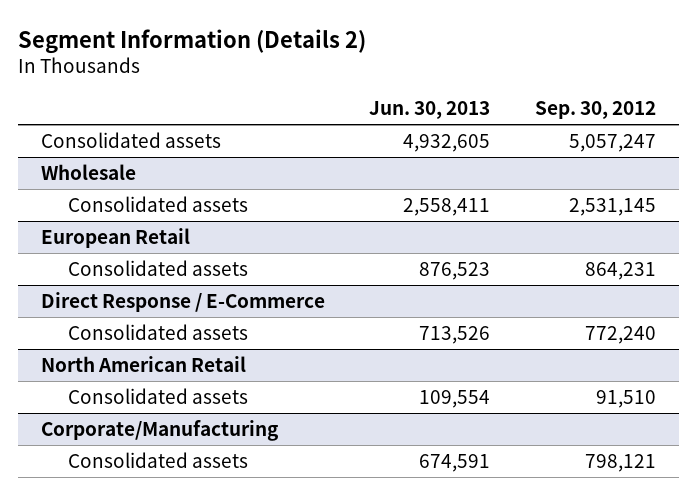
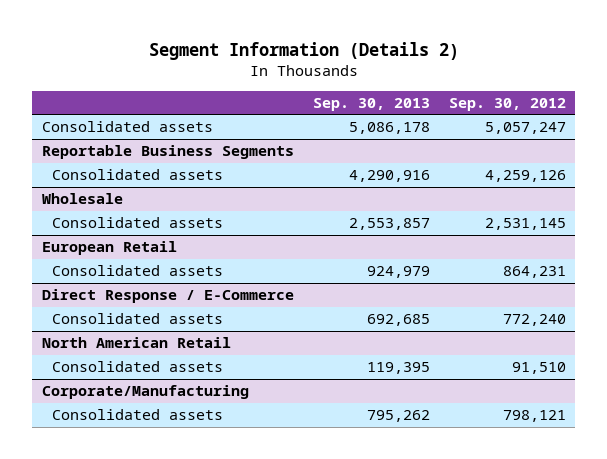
- | Jun. 30, 2013 | Sep. 30, 2012
+ | Sep. 30, 2013 | Sep. 30, 2012
+ Reportable Business Segments
+ Consolidated assets | 4,290,916 | 4,259,126

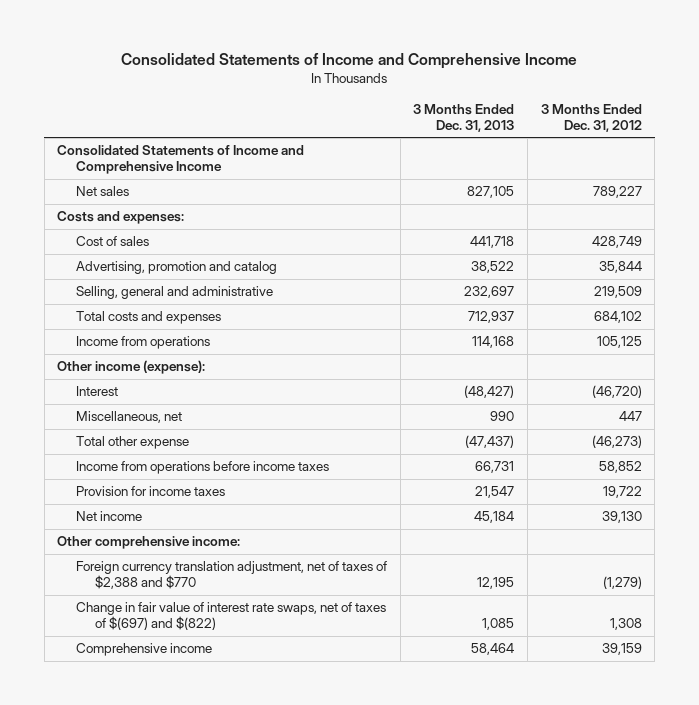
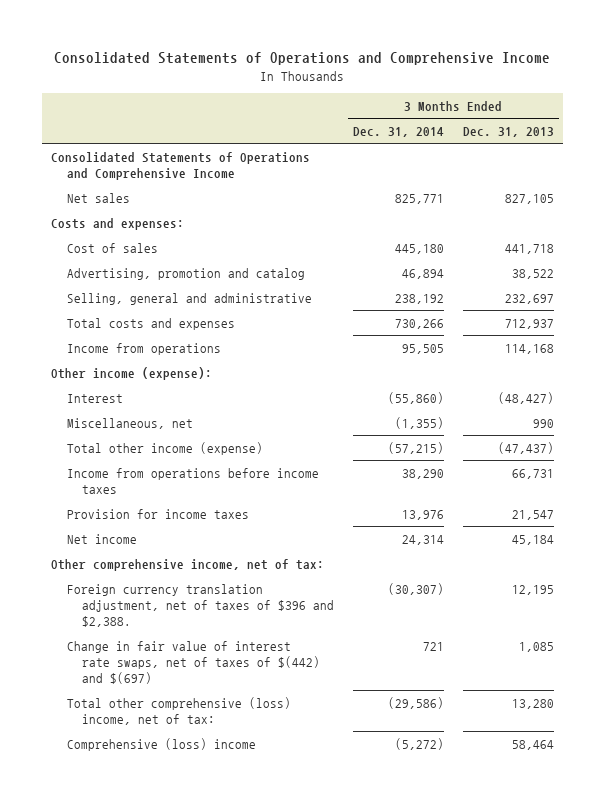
- Consolidated Statements of Income and Comprehensive Income
+ Consolidated Statements of Operations and Comprehensive Income
- | 3 Months Ended Dec. 31, 2013 | 3 Months Ended Dec. 31, 2012
+ | 3 Months Ended Dec. 31, 2014 | 3 Months Ended Dec. 31, 2013
- Consolidated Statements of Income and Comprehensive Income
+ Consolidated Statements of Operations and Comprehensive Income
- Total other expense | (47,437) | (46,273)
+ Total other income (expense) | (57,215) | (47,437)
- Other comprehensive income:
- Foreign currency translation adjustment, net of taxes of $2,388 and $770 | 12,195 | (1,279)
- Change in fair value of interest rate swaps, net of taxes of $(697) and $(822) | 1,085 | 1,308
- Comprehensive income | 58,464 | 39,159
+ Other comprehensive income, net of tax:
+ Foreign currency translation adjustment, net of taxes of $396 and $2,388. | (30,307) | 12,195
+ Change in fair value of interest rate swaps, net of taxes of $(442) and $(697) | 721 | 1,085
+ Total other comprehensive (loss) income, net of tax: | (29,586) | 13,280
+ Comprehensive (loss) income | (5,272) | 58,464

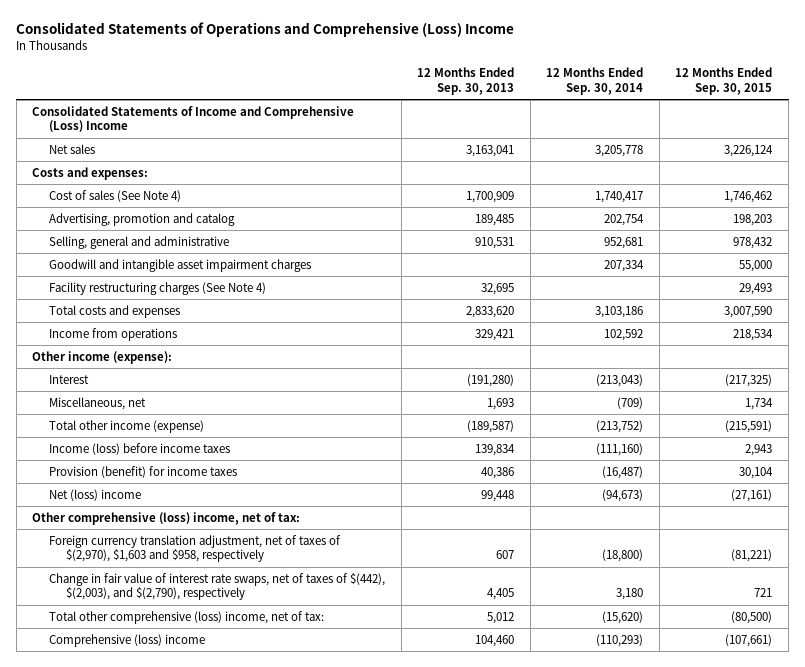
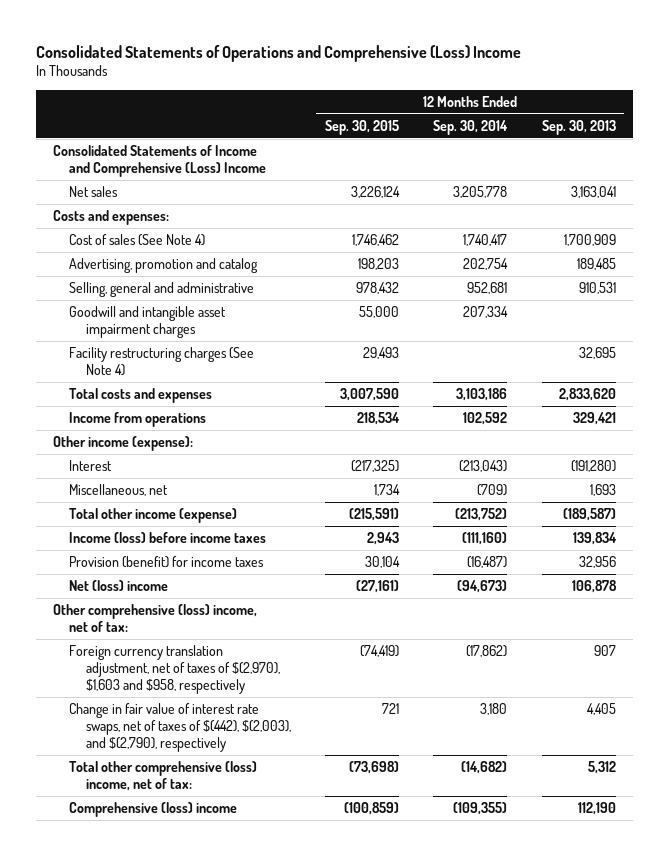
- | 12 Months Ended Sep. 30, 2013 | 12 Months Ended Sep. 30, 2014 | 12 Months Ended Sep. 30, 2015
+ | 12 Months Ended Sep. 30, 2015 | 12 Months Ended Sep. 30, 2014 | 12 Months Ended Sep. 30, 2013
- Provision (benefit) for income taxes | 40,386 | (16,487) | 30,104
- Net (loss) income | 99,448 | (94,673) | (27,161)
+ Provision (benefit) for income taxes | 30,104 | (16,487) | 32,956
+ Net (loss) income | (27,161) | (94,673) | 106,878
- Foreign currency translation adjustment, net of taxes of $(2,970), $1,603 and $958, respectively | 607 | (18,800) | (81,221)
+ Foreign currency translation adjustment, net of taxes of $(2,970), $1,603 and $958, respectively | (74,419) | (17,862) | 907
- Total other comprehensive (loss) income, net of tax: | 5,012 | (15,620) | (80,500)
- Comprehensive (loss) income | 104,460 | (110,293) | (107,661)
+ Total other comprehensive (loss) income, net of tax: | (73,698) | (14,682) | 5,312
+ Comprehensive (loss) income | (100,859) | (109,355) | 112,190

